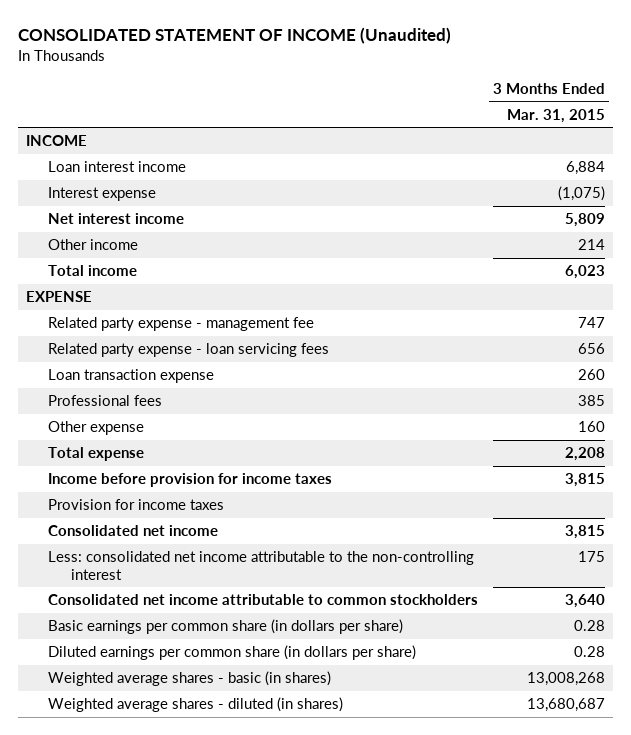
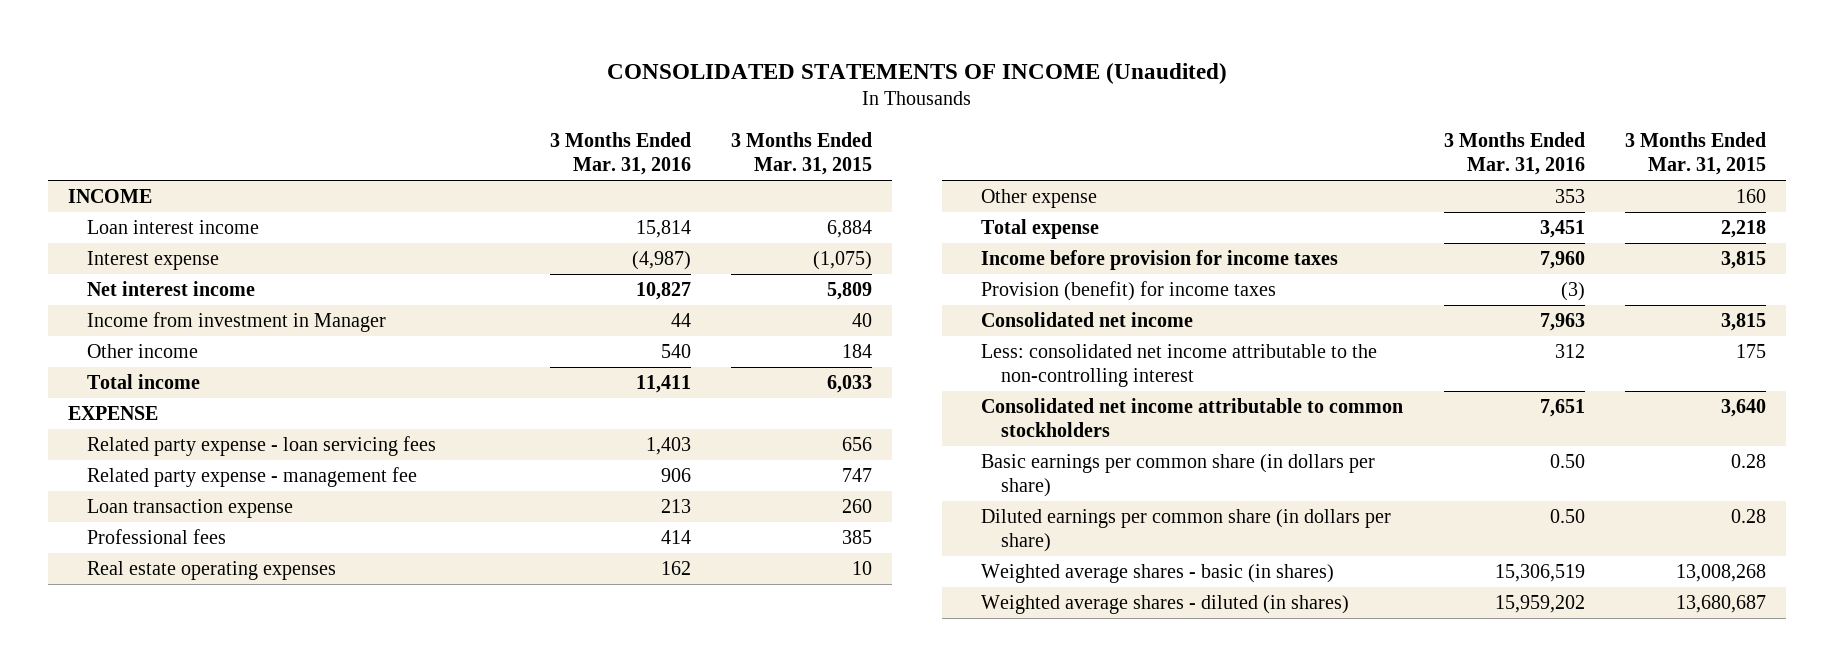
- CONSOLIDATED STATEMENT OF INCOME (Unaudited)
+ CONSOLIDATED STATEMENTS OF INCOME (Unaudited)
- | 3 Months Ended Mar. 31, 2015
+ | 3 Months Ended Mar. 31, 2016 | 3 Months Ended Mar. 31, 2015
- Other income | 214
- Total income | 6,023
+ Income from investment in Manager | 44 | 40
+ Other income | 540 | 184
+ Total income | 11,411 | 6,033
moved down: Related party expense - management fee | 906 | 747
+ Real estate operating expenses | 162 | 10
- Total expense | 2,208
+ Total expense | 3,451 | 2,218
- Provision for income taxes
+ Provision (benefit) for income taxes | (3) |

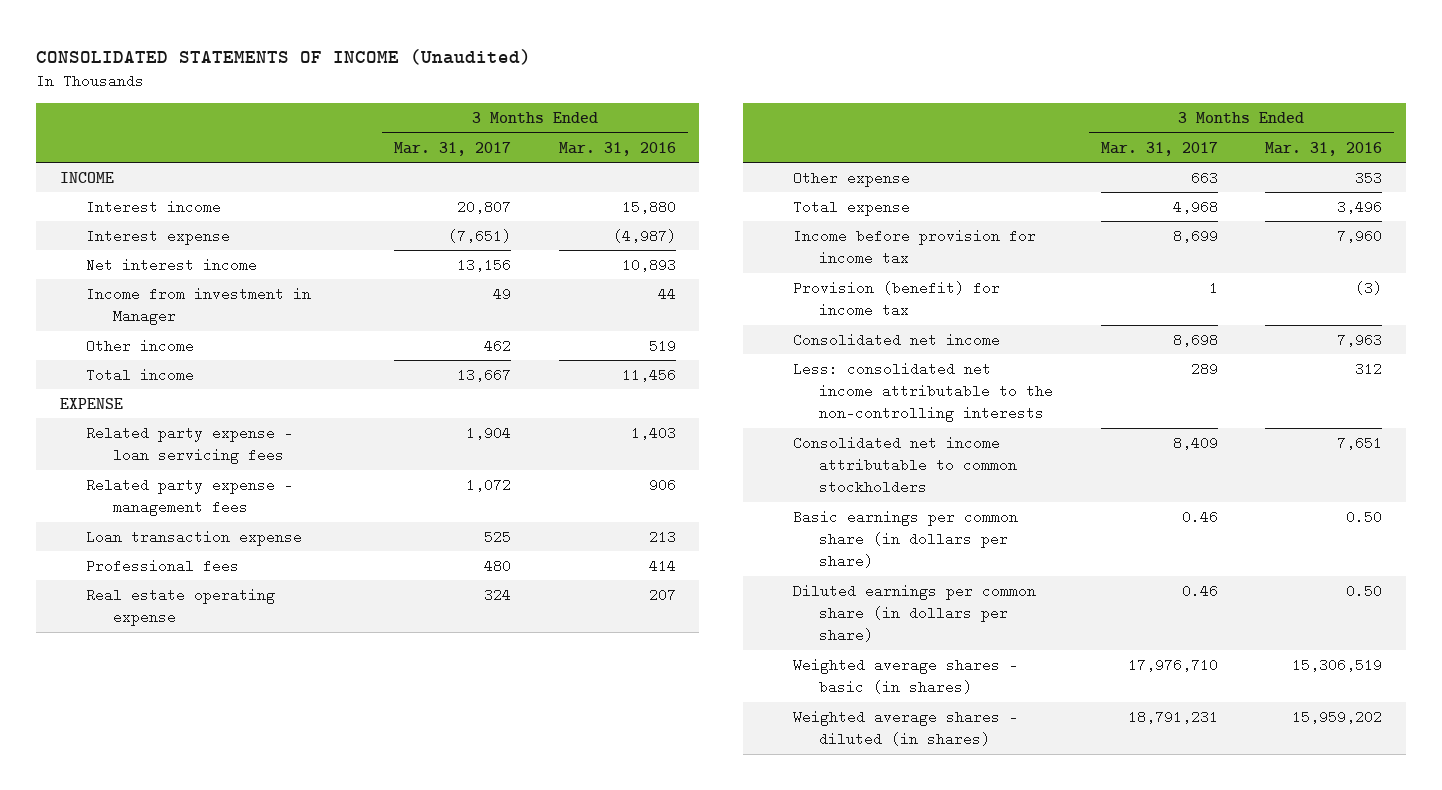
- | 3 Months Ended Mar. 31, 2016 | 3 Months Ended Mar. 31, 2015
+ | 3 Months Ended Mar. 31, 2017 | 3 Months Ended Mar. 31, 2016
- Loan interest income | 15,814 | 6,884
+ Interest income | 20,807 | 15,880
- Net interest income | 10,827 | 5,809
+ Net interest income | 13,156 | 10,893
- Other income | 540 | 184
- Total income | 11,411 | 6,033
+ Other income | 462 | 519
+ Total income | 13,667 | 11,456
- Related party expense - management fee | 906 | 747
+ Related party expense - management fees | 1,072 | 906
- Real estate operating expenses | 162 | 10
+ Real estate operating expense | 324 | 207
- Total expense | 3,451 | 2,218
- Income before provision for income taxes | 7,960 | 3,815
- Provision (benefit) for income taxes | (3) |
+ Total expense | 4,968 | 3,496
+ Income before provision for income tax | 8,699 | 7,960
+ Provision (benefit) for income tax | 1 | (3)
- Less: consolidated net income attributable to the non-controlling interest | 312 | 175
+ Less: consolidated net income attributable to the non-controlling interests | 289 | 312

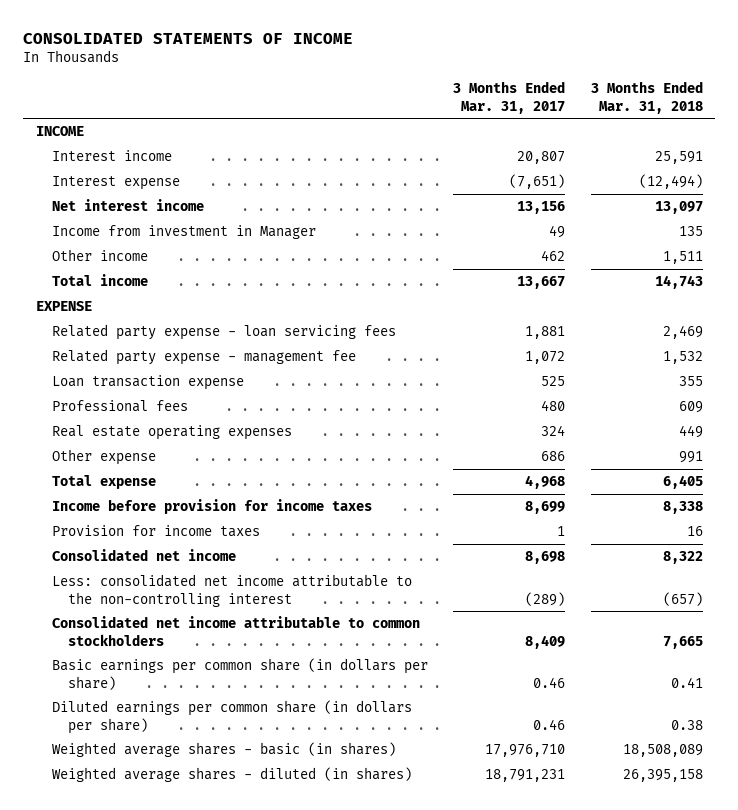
- CONSOLIDATED STATEMENTS OF INCOME (Unaudited)
+ CONSOLIDATED STATEMENTS OF INCOME
- | 3 Months Ended Mar. 31, 2017 | 3 Months Ended Mar. 31, 2016
+ | 3 Months Ended Mar. 31, 2017 | 3 Months Ended Mar. 31, 2018
- Related party expense - loan servicing fees | 1,904 | 1,403
- Related party expense - management fees | 1,072 | 906
+ Related party expense - loan servicing fees | 1,881 | 2,469
+ Related party expense - management fee | 1,072 | 1,532
- Real estate operating expense | 324 | 207
- Other expense | 663 | 353
+ Real estate operating expenses | 324 | 449
+ Other expense | 686 | 991
- Income before provision for income tax | 8,699 | 7,960
- Provision (benefit) for income tax | 1 | (3)
+ Income before provision for income taxes | 8,699 | 8,338
+ Provision for income taxes | 1 | 16
- Less: consolidated net income attributable to the non-controlling interests | 289 | 312
+ Less: consolidated net income attributable to the non-controlling interest | (289) | (657)

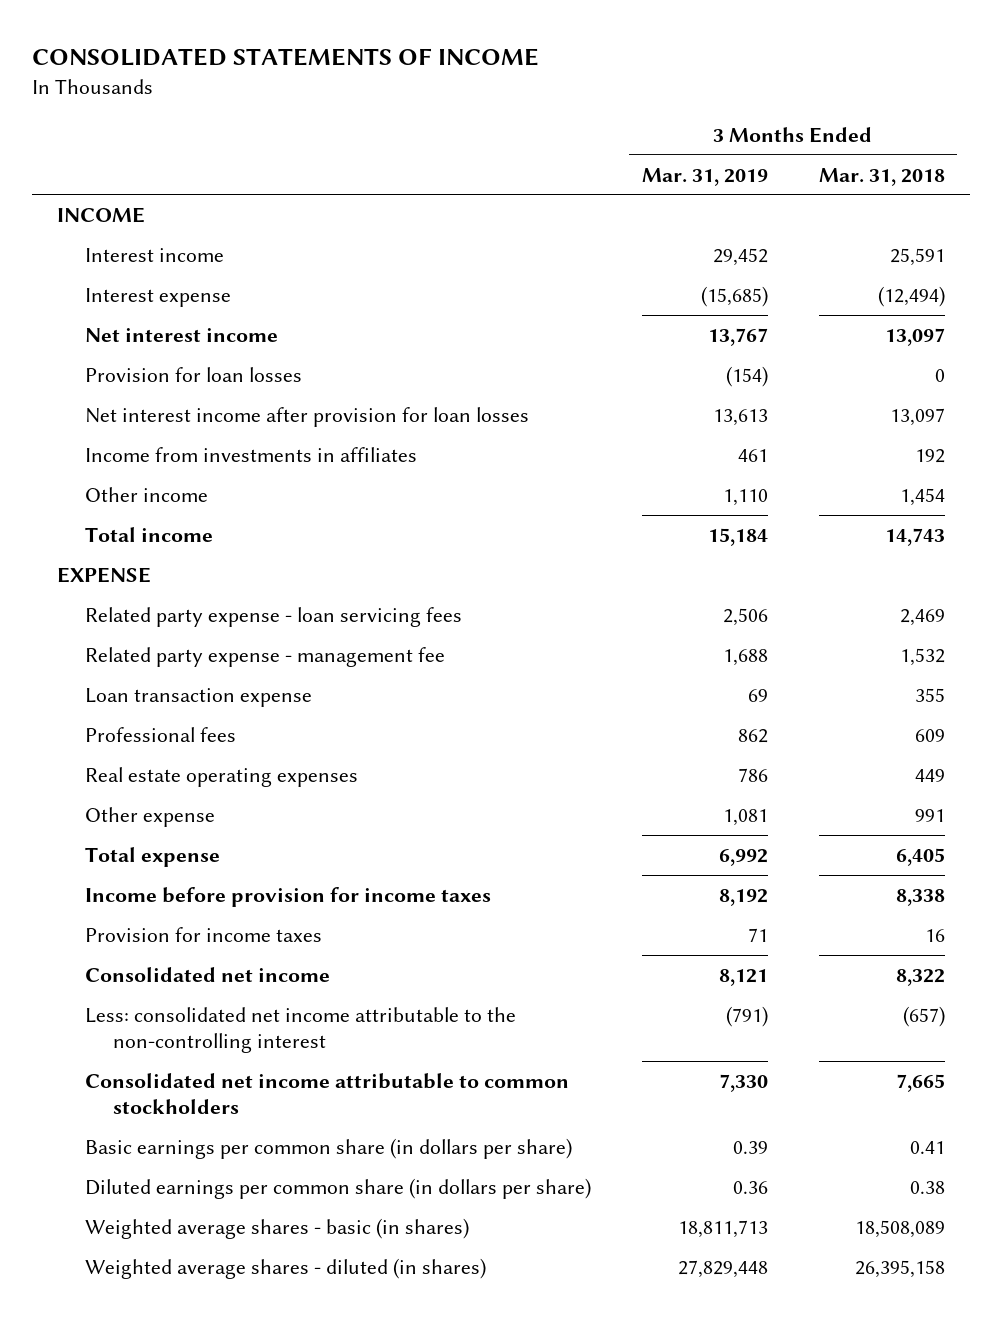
- | 3 Months Ended Mar. 31, 2017 | 3 Months Ended Mar. 31, 2018
+ | 3 Months Ended Mar. 31, 2019 | 3 Months Ended Mar. 31, 2018
- Income from investment in Manager | 49 | 135
- Other income | 462 | 1,511
+ Provision for loan losses | (154) | 0
+ Net interest income after provision for loan losses | 13,613 | 13,097
+ Income from investments in affiliates | 461 | 192
+ Other income | 1,110 | 1,454

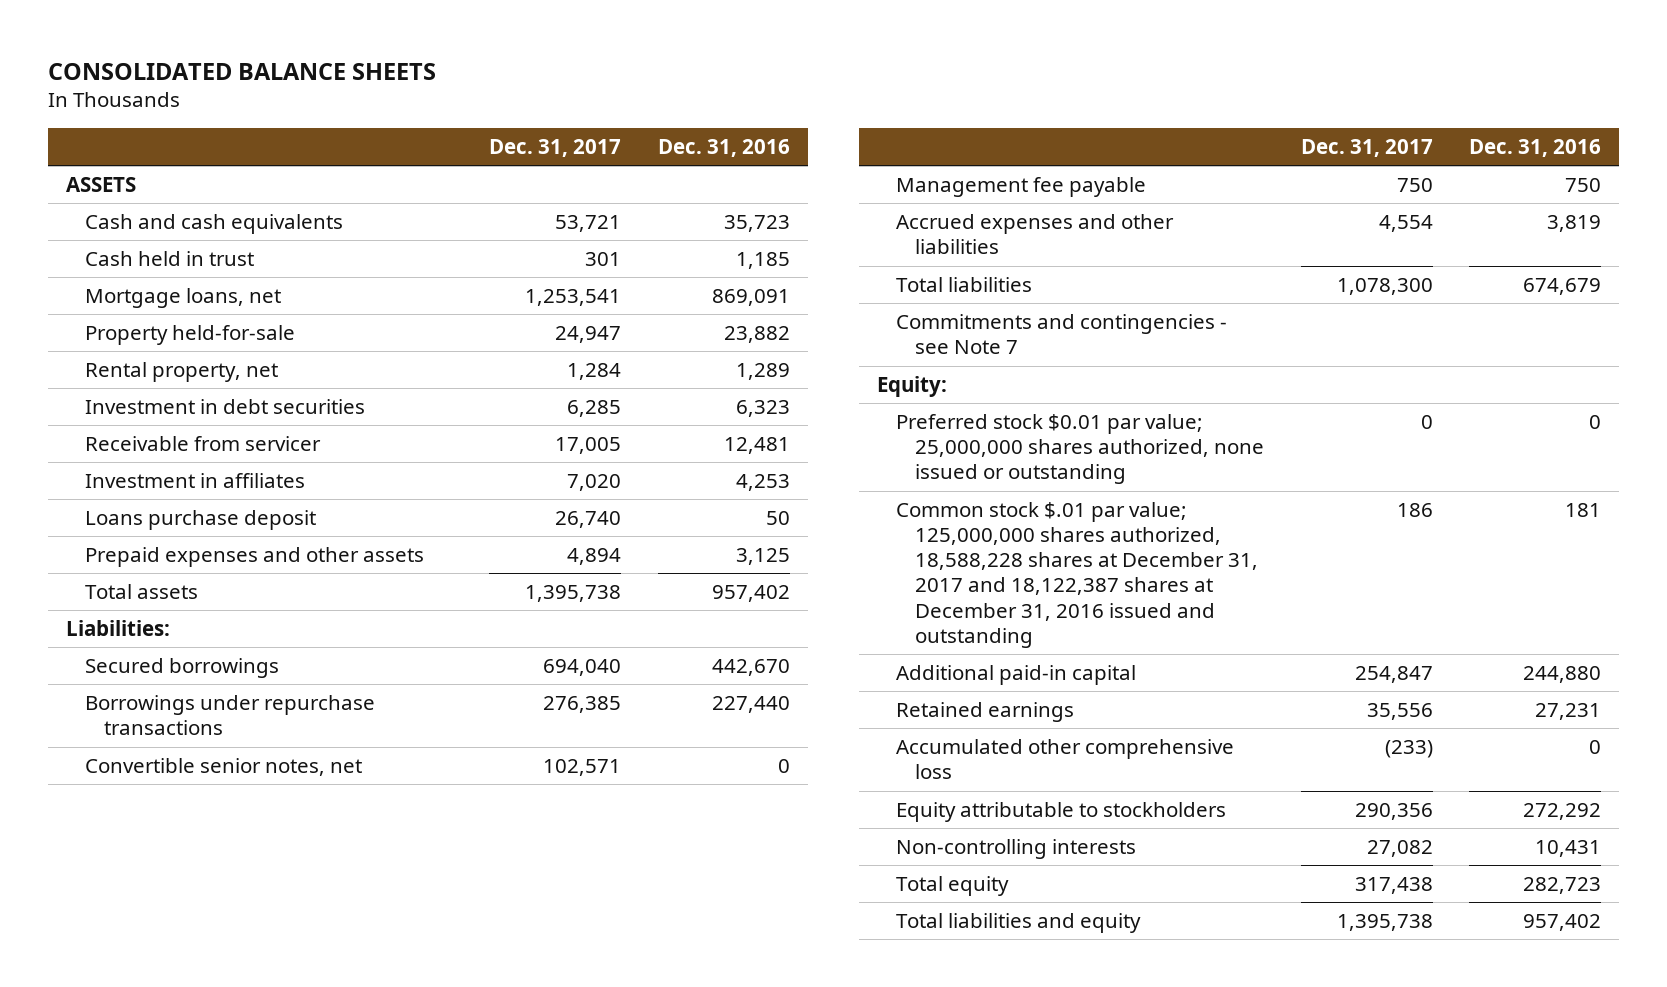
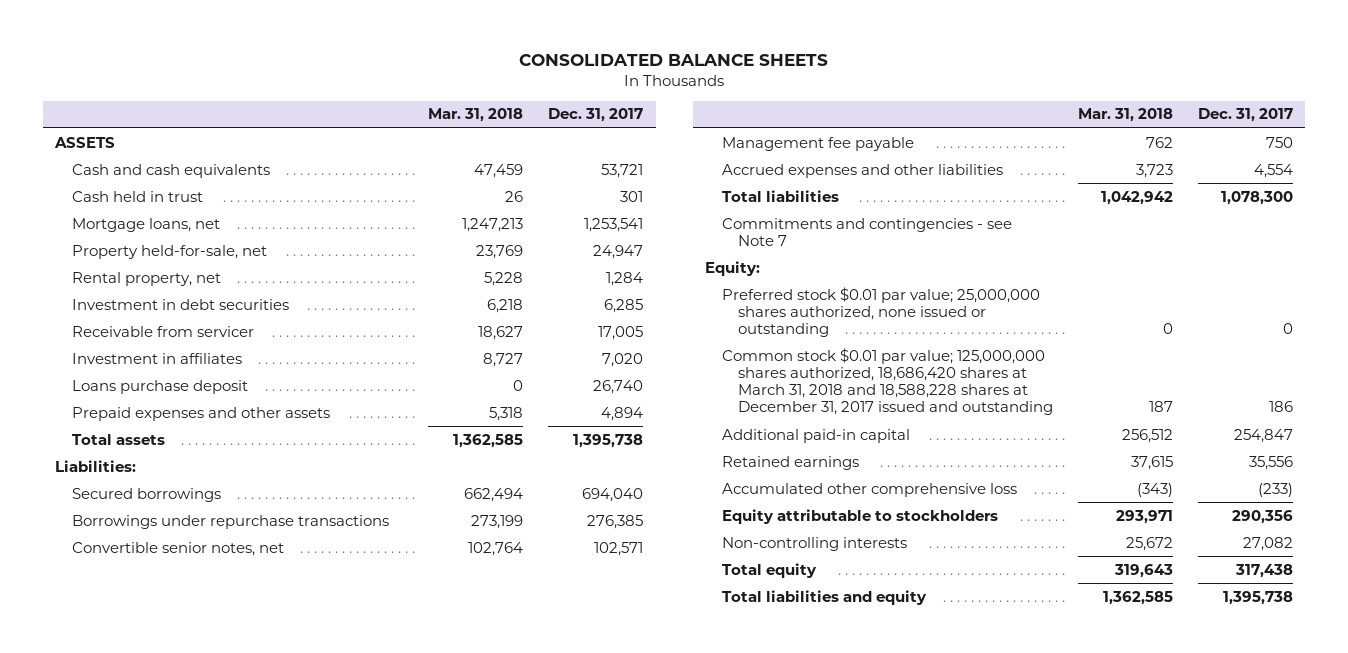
- | Dec. 31, 2017 | Dec. 31, 2016
+ | Mar. 31, 2018 | Dec. 31, 2017
- Property held-for-sale | 24,947 | 23,882
+ Property held-for-sale, net | 23,769 | 24,947
- Common stock $.01 par value; 125,000,000 shares authorized, 18,588,228 shares at December 31, 2017 and 18,122,387 shares at December 31, 2016 issued and outstanding | 186 | 181
+ Common stock $0.01 par value; 125,000,000 shares authorized, 18,686,420 shares at March 31, 2018 and 18,588,228 shares at December 31, 2017 issued and outstanding | 187 | 186

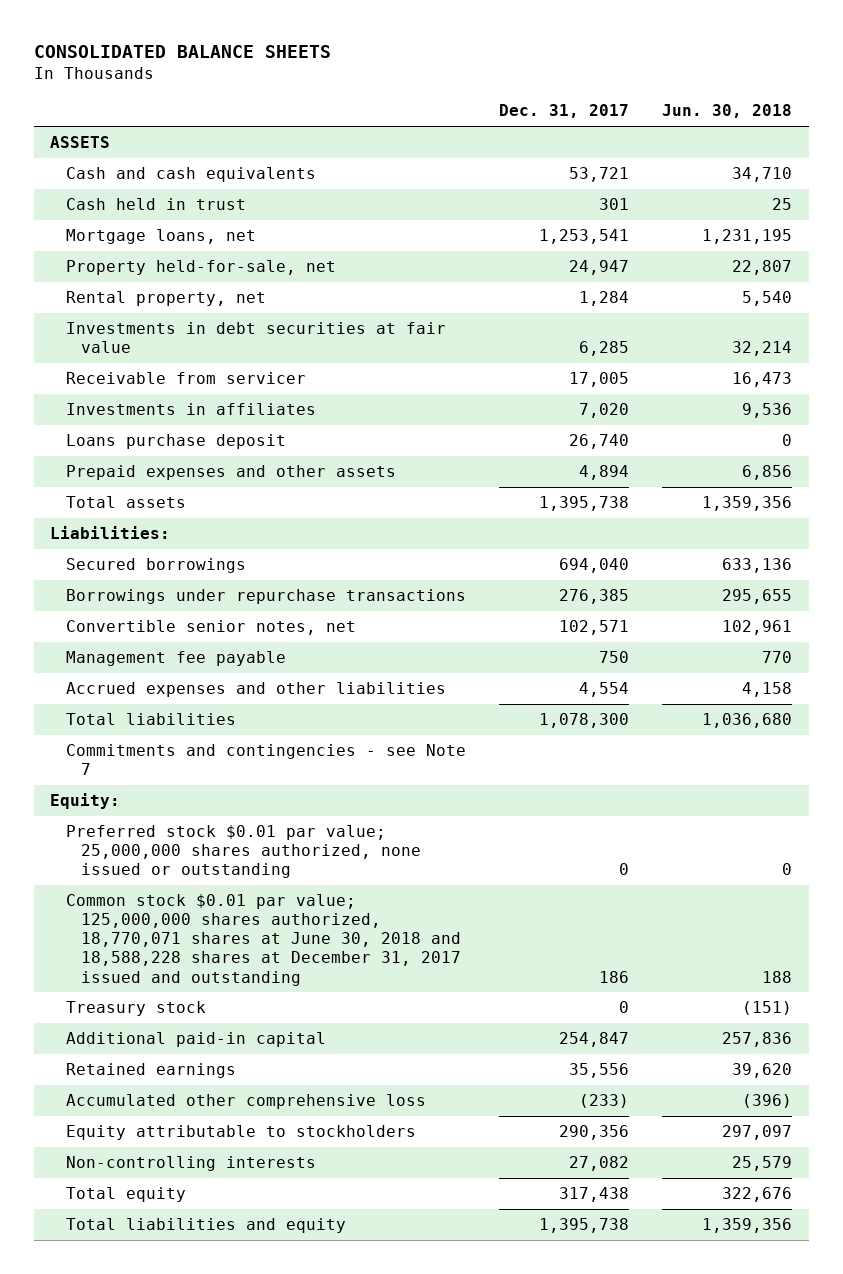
- | Mar. 31, 2018 | Dec. 31, 2017
+ | Dec. 31, 2017 | Jun. 30, 2018
- Investment in debt securities | 6,218 | 6,285
+ Investments in debt securities at fair value | 6,285 | 32,214
- Investment in affiliates | 8,727 | 7,020
+ Investments in affiliates | 7,020 | 9,536
- Common stock $0.01 par value; 125,000,000 shares authorized, 18,686,420 shares at March 31, 2018 and 18,588,228 shares at December 31, 2017 issued and outstanding | 187 | 186
+ Common stock $0.01 par value; 125,000,000 shares authorized, 18,770,071 shares at June 30, 2018 and 18,588,228 shares at December 31, 2017 issued and outstanding | 186 | 188
+ Treasury stock | 0 | (151)

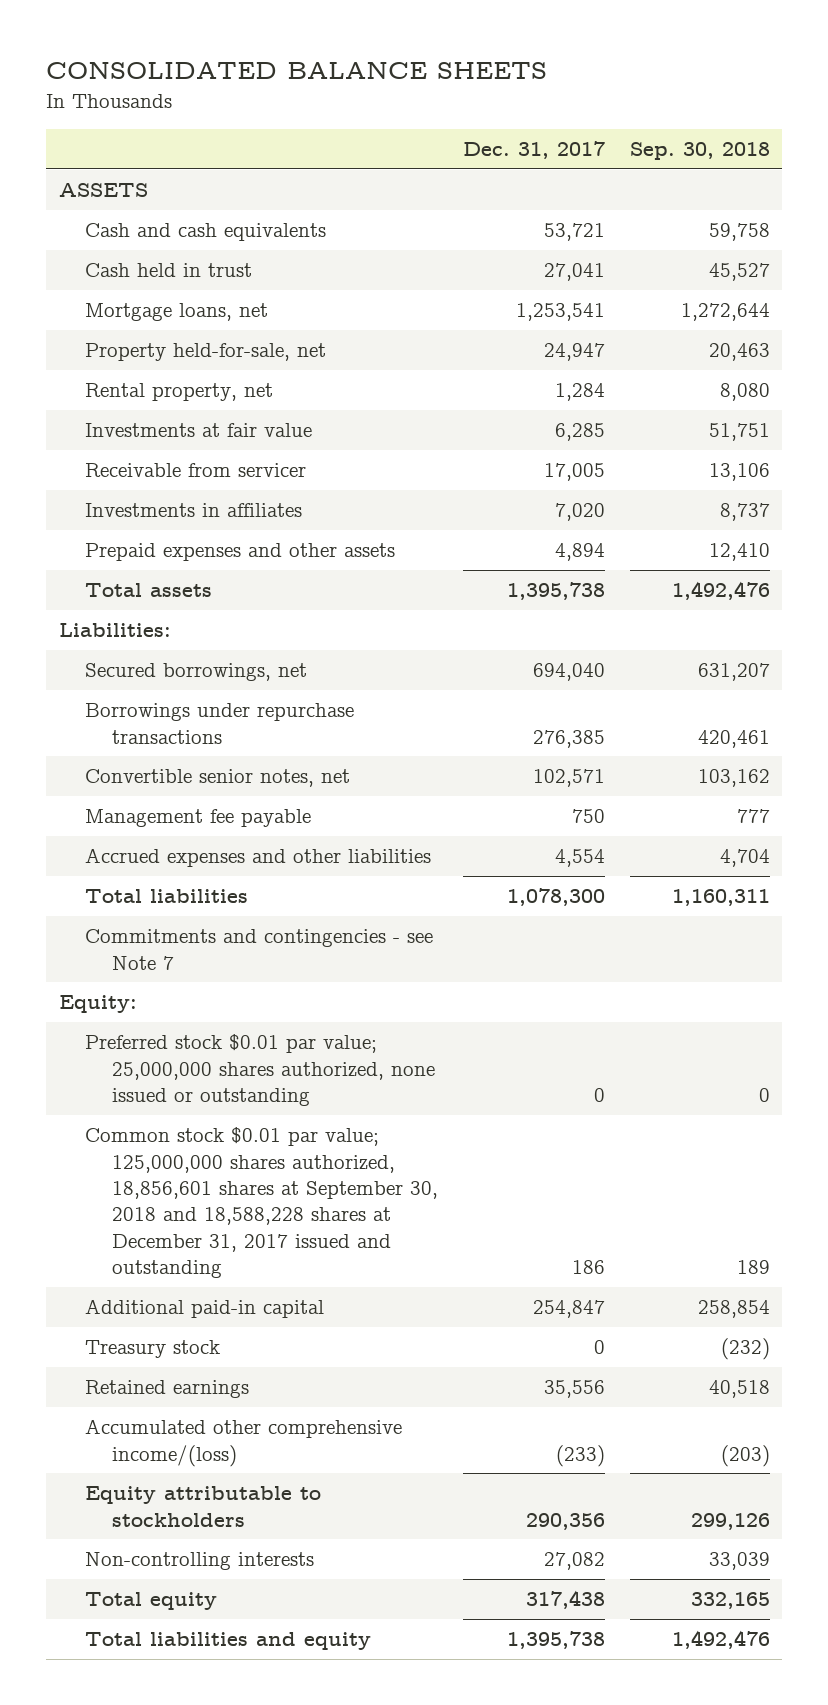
- | Dec. 31, 2017 | Jun. 30, 2018
+ | Dec. 31, 2017 | Sep. 30, 2018
- Cash held in trust | 301 | 25
+ Cash held in trust | 27,041 | 45,527
- Investments in debt securities at fair value | 6,285 | 32,214
+ Investments at fair value | 6,285 | 51,751
- Loans purchase deposit | 26,740 | 0
- Secured borrowings | 694,040 | 633,136
+ Secured borrowings, net | 694,040 | 631,207
- Common stock $0.01 par value; 125,000,000 shares authorized, 18,770,071 shares at June 30, 2018 and 18,588,228 shares at December 31, 2017 issued and outstanding | 186 | 188
+ Common stock $0.01 par value; 125,000,000 shares authorized, 18,856,601 shares at September 30, 2018 and 18,588,228 shares at December 31, 2017 issued and outstanding | 186 | 189
moved down: Treasury stock | 0 | (232)
- Accumulated other comprehensive loss | (233) | (396)
+ Accumulated other comprehensive income/(loss) | (233) | (203)

